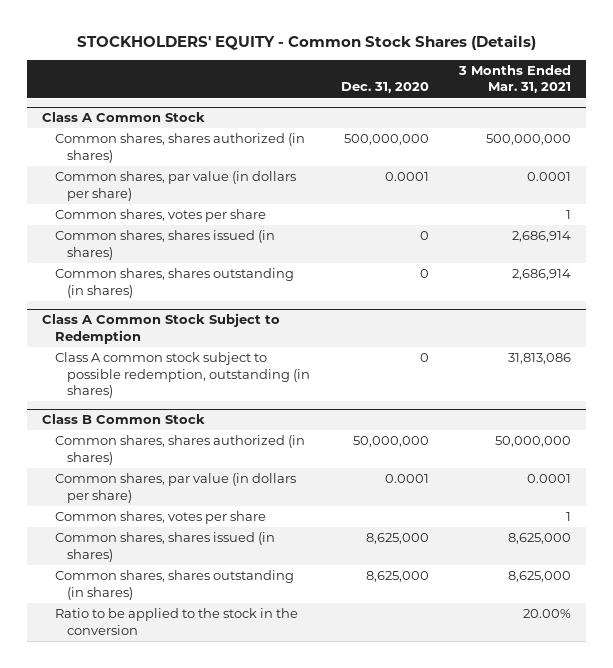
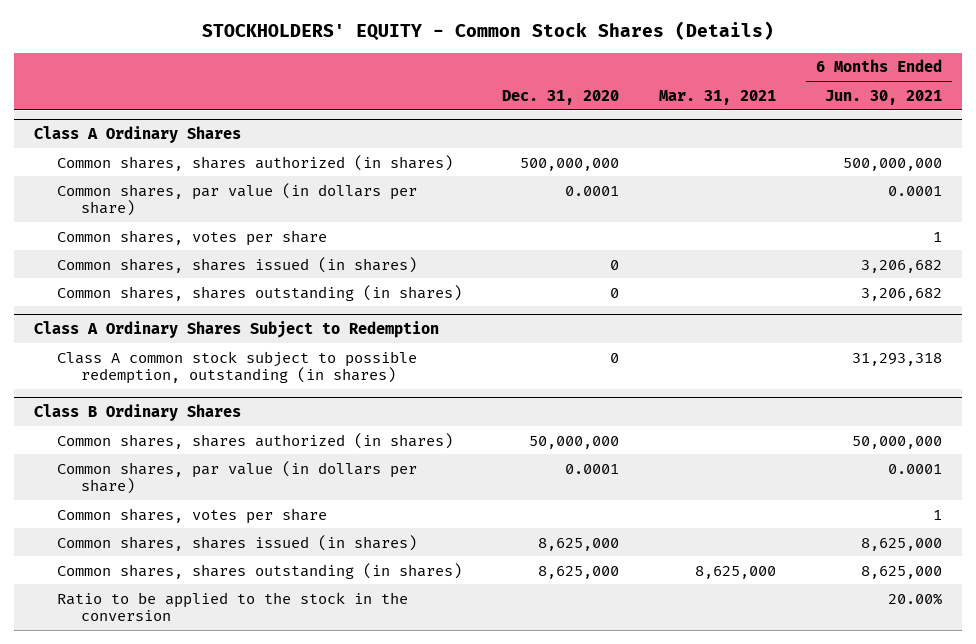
- | Dec. 31, 2020 | 3 Months Ended Mar. 31, 2021
+ | Dec. 31, 2020 | Mar. 31, 2021 | 6 Months Ended Jun. 30, 2021
- Class A Common Stock
+ Class A Ordinary Shares
- Class A Common Stock Subject to Redemption
+ Class A Ordinary Shares Subject to Redemption
- Class B Common Stock
+ Class B Ordinary Shares

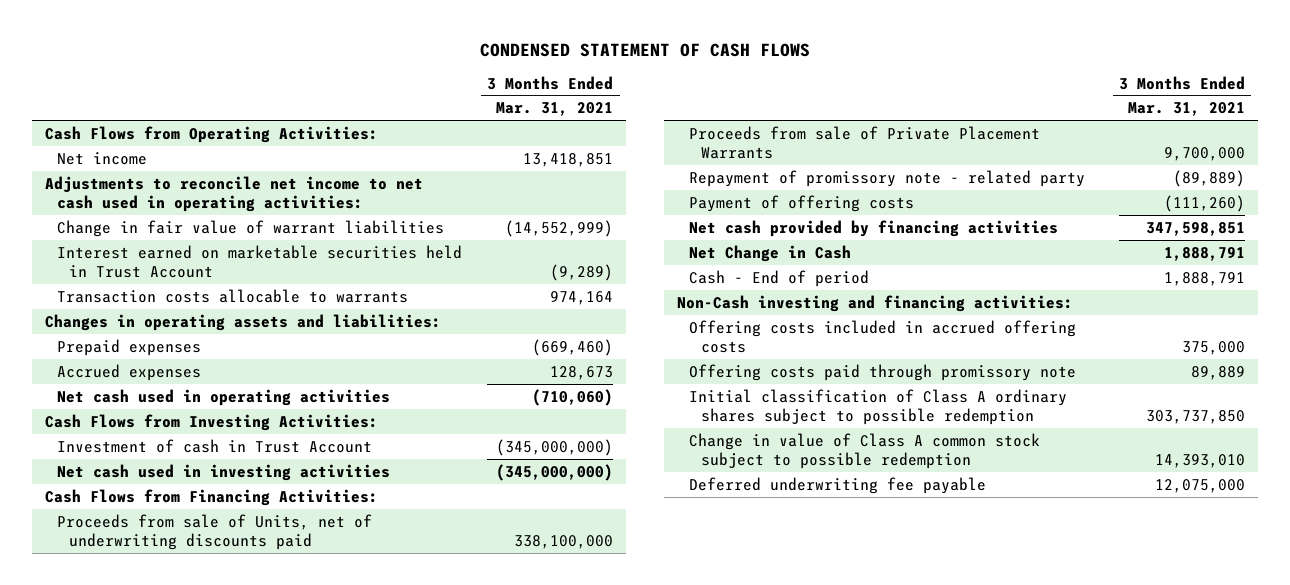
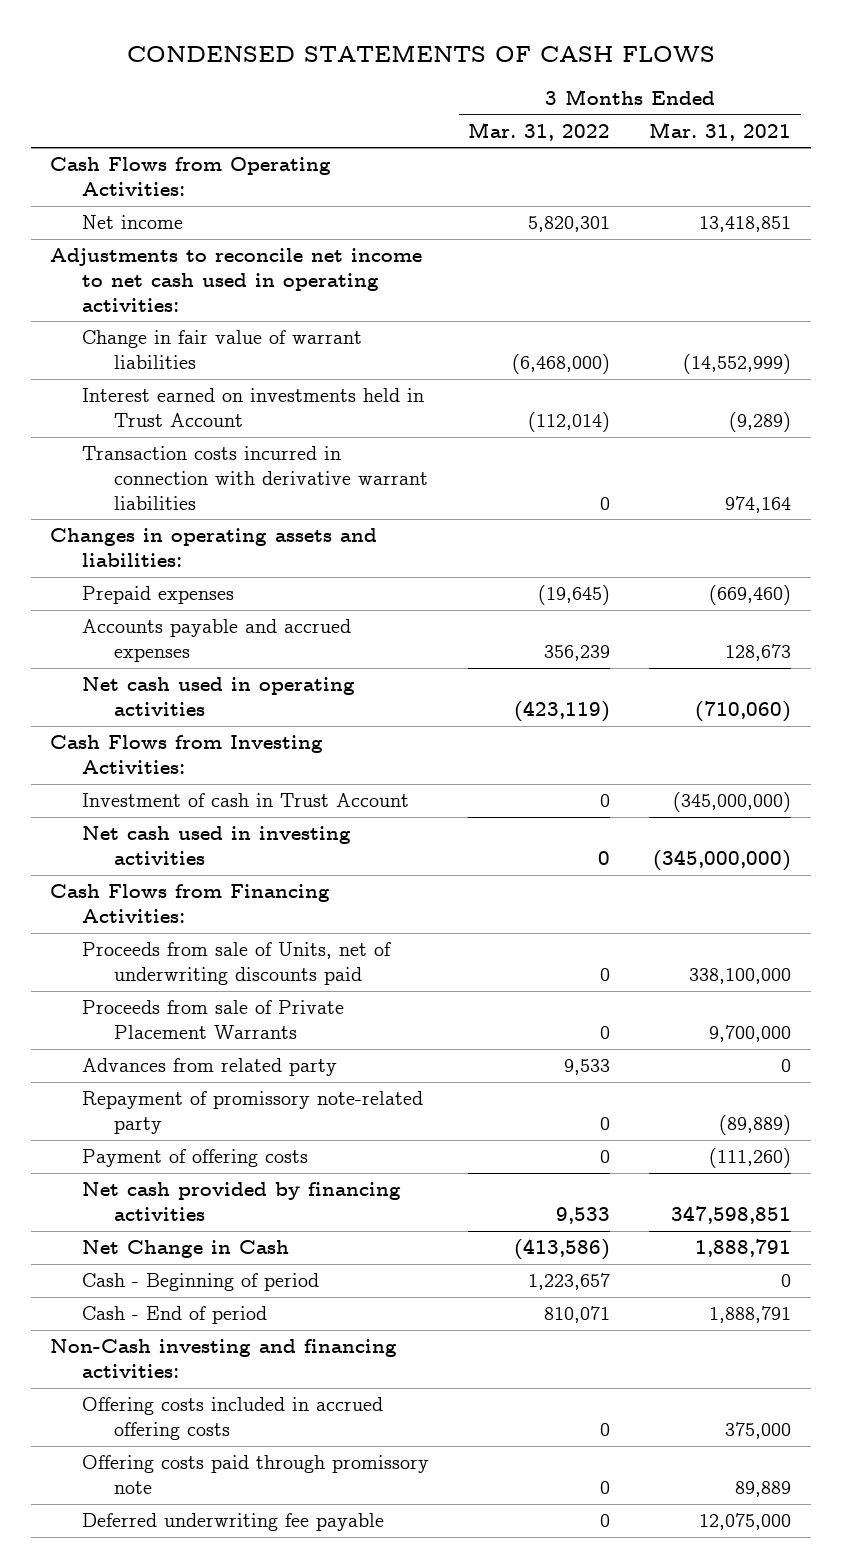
- CONDENSED STATEMENT OF CASH FLOWS
+ CONDENSED STATEMENTS OF CASH FLOWS
- | 3 Months Ended Mar. 31, 2021
+ | 3 Months Ended Mar. 31, 2022 | 3 Months Ended Mar. 31, 2021
- Interest earned on marketable securities held in Trust Account | (9,289)
- Transaction costs allocable to warrants | 974,164
+ Interest earned on investments held in Trust Account | (112,014) | (9,289)
+ Transaction costs incurred in connection with derivative warrant liabilities | 0 | 974,164
- Accrued expenses | 128,673
+ Accounts payable and accrued expenses | 356,239 | 128,673
- Repayment of promissory note - related party | (89,889)
+ Advances from related party | 9,533 | 0
+ Repayment of promissory note-related party | 0 | (89,889)
+ Cash - Beginning of period | 1,223,657 | 0
- Initial classification of Class A ordinary shares subject to possible redemption | 303,737,850
- Change in value of Class A common stock subject to possible redemption | 14,393,010

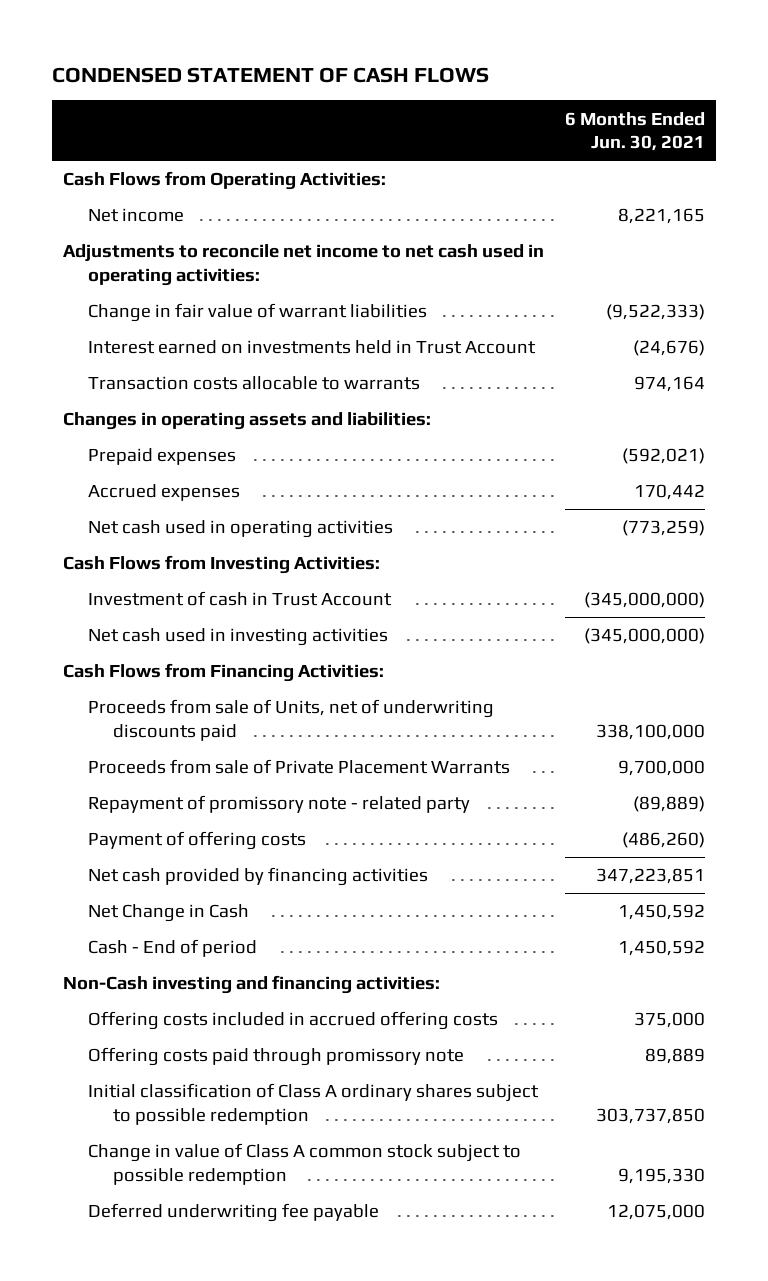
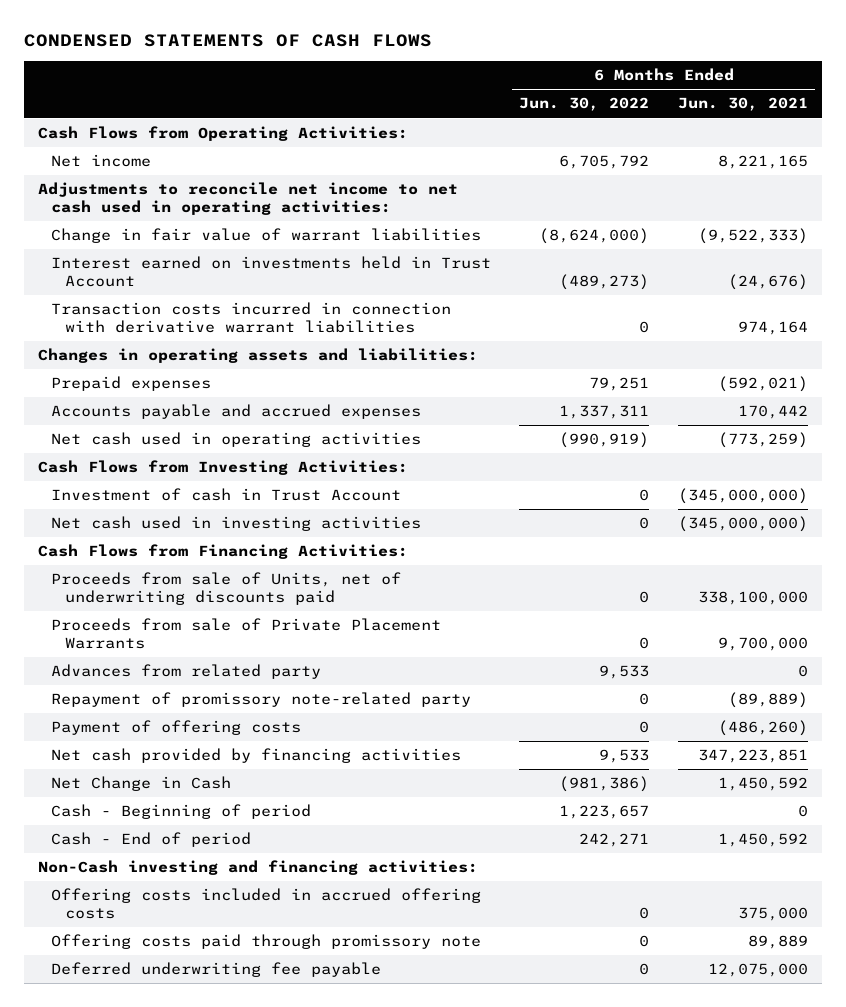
- CONDENSED STATEMENT OF CASH FLOWS
+ CONDENSED STATEMENTS OF CASH FLOWS
- | 6 Months Ended Jun. 30, 2021
+ | 6 Months Ended Jun. 30, 2022 | 6 Months Ended Jun. 30, 2021
- Transaction costs allocable to warrants | 974,164
+ Transaction costs incurred in connection with derivative warrant liabilities | 0 | 974,164
- Accrued expenses | 170,442
+ Accounts payable and accrued expenses | 1,337,311 | 170,442
- Repayment of promissory note - related party | (89,889)
+ Advances from related party | 9,533 | 0
+ Repayment of promissory note-related party | 0 | (89,889)
+ Cash - Beginning of period | 1,223,657 | 0
- Initial classification of Class A ordinary shares subject to possible redemption | 303,737,850
- Change in value of Class A common stock subject to possible redemption | 9,195,330

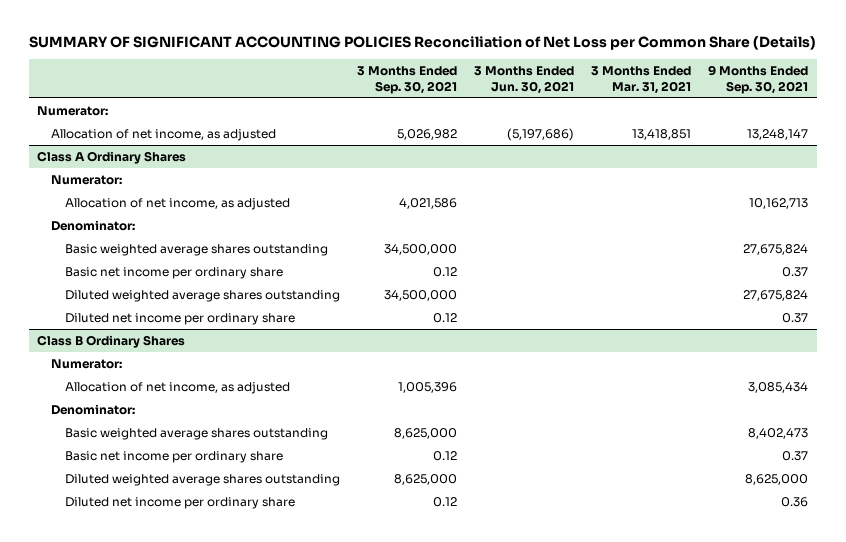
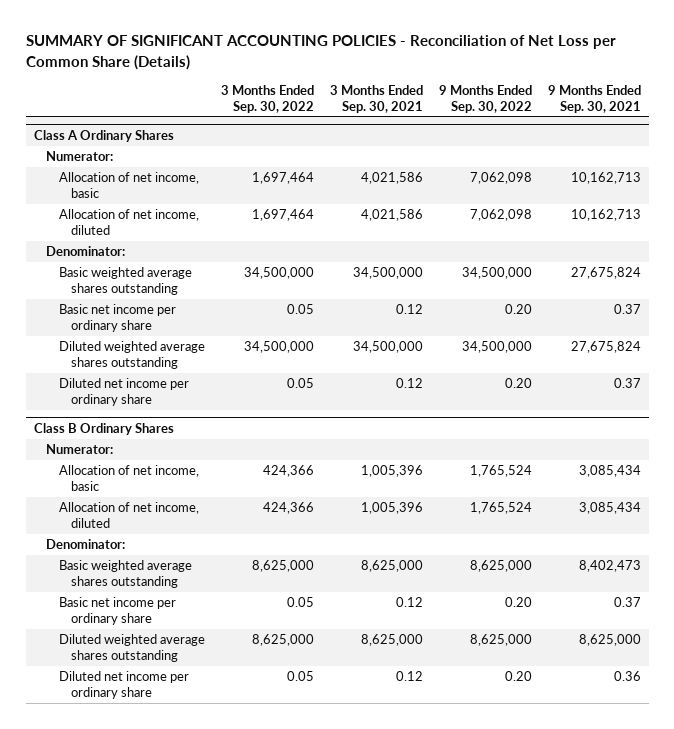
- SUMMARY OF SIGNIFICANT ACCOUNTING POLICIES Reconciliation of Net Loss per Common Share (Details)
+ SUMMARY OF SIGNIFICANT ACCOUNTING POLICIES - Reconciliation of Net Loss per Common Share (Details)
- | 3 Months Ended Sep. 30, 2021 | 3 Months Ended Jun. 30, 2021 | 3 Months Ended Mar. 31, 2021 | 9 Months Ended Sep. 30, 2021
+ | 3 Months Ended Sep. 30, 2022 | 3 Months Ended Sep. 30, 2021 | 9 Months Ended Sep. 30, 2022 | 9 Months Ended Sep. 30, 2021
- Numerator:
- Allocation of net income, as adjusted | 5,026,982 | (5,197,686) | 13,418,851 | 13,248,147
@ Class A Ordinary Shares
- Allocation of net income, as adjusted | 4,021,586 | | | 10,162,713
+ Allocation of net income, basic | 1,697,464 | 4,021,586 | 7,062,098 | 10,162,713
+ Allocation of net income, diluted | 1,697,464 | 4,021,586 | 7,062,098 | 10,162,713
@ Class B Ordinary Shares
- Allocation of net income, as adjusted | 1,005,396 | | | 3,085,434
+ Allocation of net income, basic | 424,366 | 1,005,396 | 1,765,524 | 3,085,434
+ Allocation of net income, diluted | 424,366 | 1,005,396 | 1,765,524 | 3,085,434

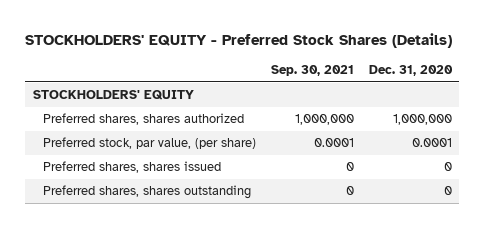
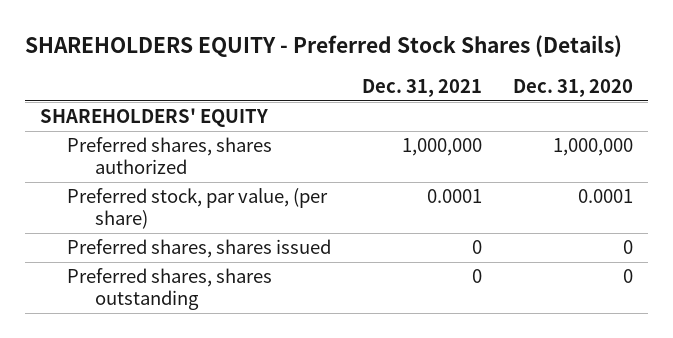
- STOCKHOLDERS' EQUITY - Preferred Stock Shares (Details)
+ SHAREHOLDERS EQUITY - Preferred Stock Shares (Details)
- | Sep. 30, 2021 | Dec. 31, 2020
+ | Dec. 31, 2021 | Dec. 31, 2020
- STOCKHOLDERS' EQUITY
+ SHAREHOLDERS' EQUITY

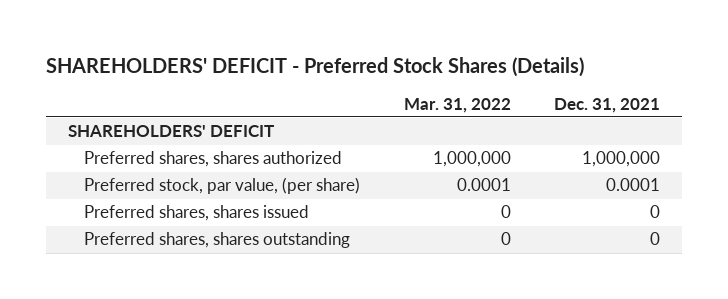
- SHAREHOLDERS EQUITY - Preferred Stock Shares (Details)
+ SHAREHOLDERS' DEFICIT - Preferred Stock Shares (Details)
- | Dec. 31, 2021 | Dec. 31, 2020
+ | Mar. 31, 2022 | Dec. 31, 2021
- SHAREHOLDERS' EQUITY
+ SHAREHOLDERS' DEFICIT

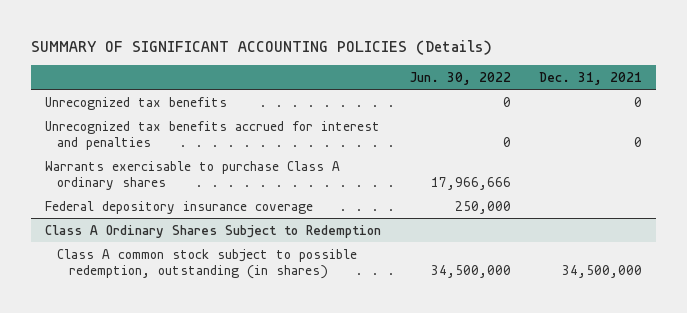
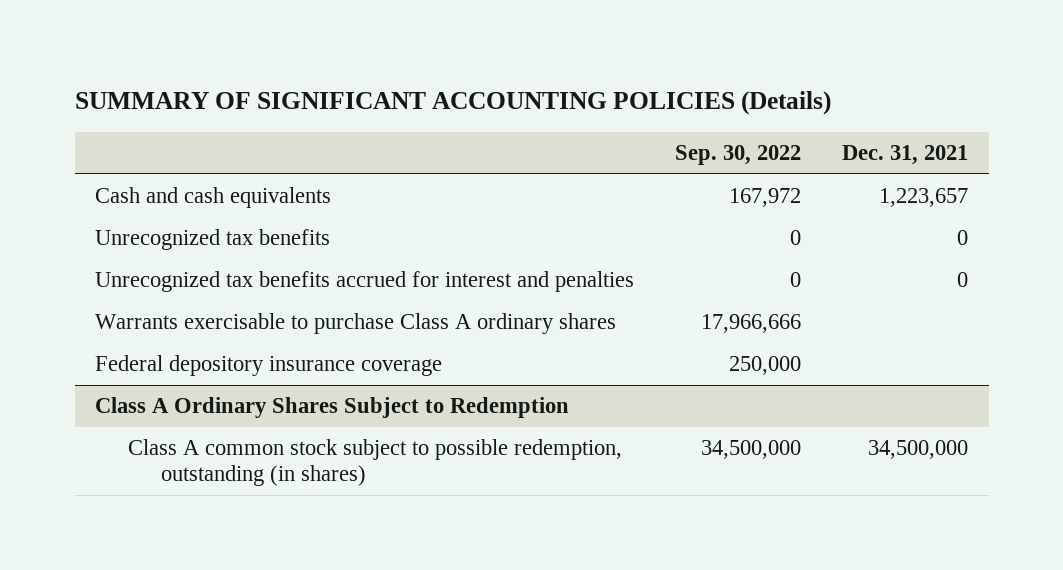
- | Jun. 30, 2022 | Dec. 31, 2021
+ | Sep. 30, 2022 | Dec. 31, 2021
+ Cash and cash equivalents | 167,972 | 1,223,657

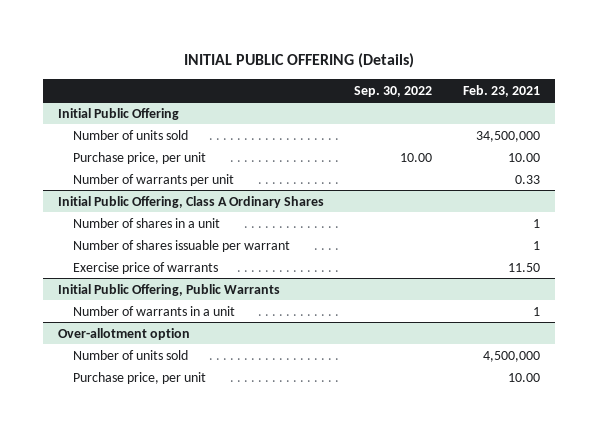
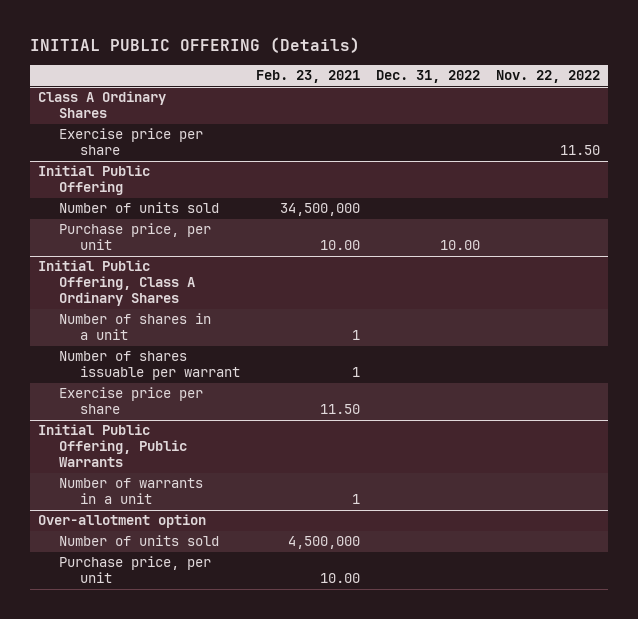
- | Sep. 30, 2022 | Feb. 23, 2021
+ | Feb. 23, 2021 | Dec. 31, 2022 | Nov. 22, 2022
+ Class A Ordinary Shares
+ Exercise price per share | | | 11.50
@ Initial Public Offering
- Number of warrants per unit | | 0.33
@ Initial Public Offering, Class A Ordinary Shares
- Exercise price of warrants | | 11.50
+ Exercise price per share | 11.50 | |

